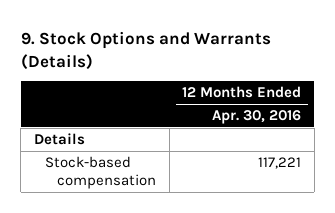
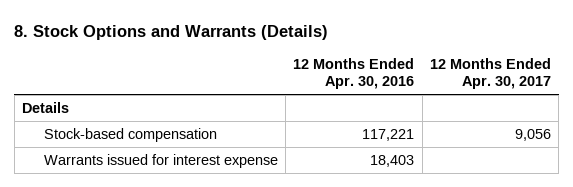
- 9. Stock Options and Warrants (Details)
+ 8. Stock Options and Warrants (Details)
- | 12 Months Ended Apr. 30, 2016
+ | 12 Months Ended Apr. 30, 2016 | 12 Months Ended Apr. 30, 2017
+ Warrants issued for interest expense | 18,403 |

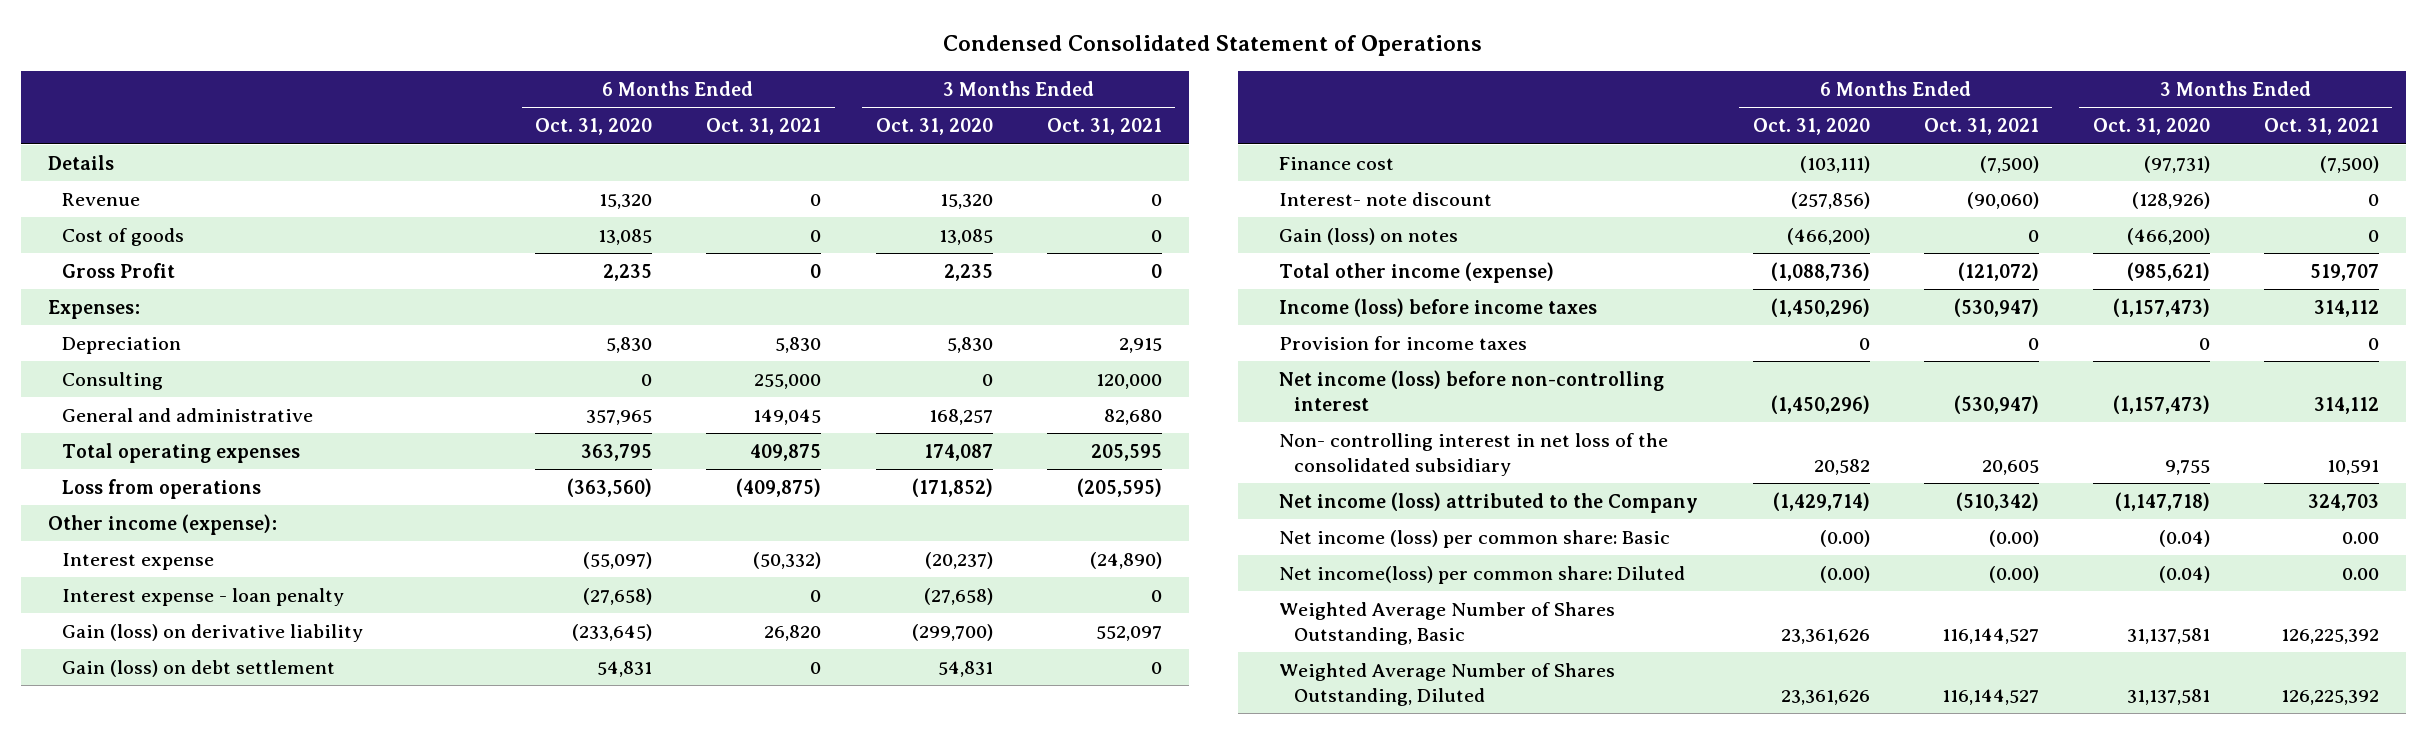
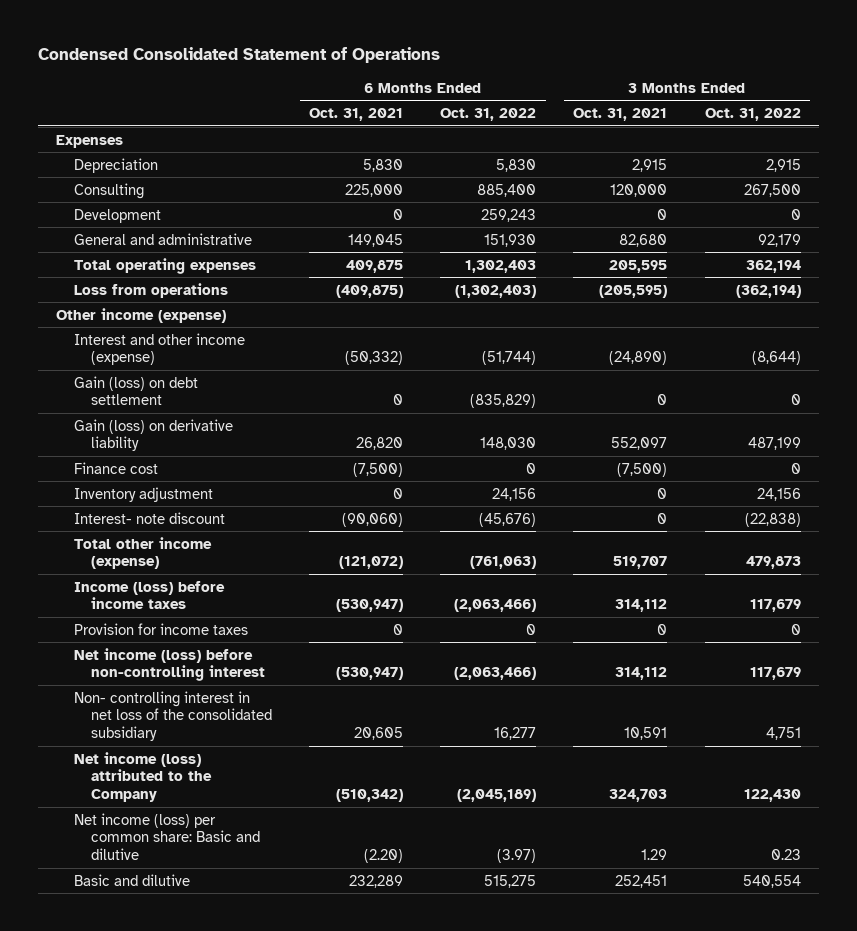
- | 6 Months Ended Oct. 31, 2020 | 6 Months Ended Oct. 31, 2021 | 3 Months Ended Oct. 31, 2020 | 3 Months Ended Oct. 31, 2021
+ | 6 Months Ended Oct. 31, 2021 | 6 Months Ended Oct. 31, 2022 | 3 Months Ended Oct. 31, 2021 | 3 Months Ended Oct. 31, 2022
- Details
- Revenue | 15,320 | 0 | 15,320 | 0
- Cost of goods | 13,085 | 0 | 13,085 | 0
- Gross Profit | 2,235 | 0 | 2,235 | 0
- Expenses:
+ Expenses
- Consulting | 0 | 255,000 | 0 | 120,000
+ Consulting | 225,000 | 885,400 | 120,000 | 267,500
+ Development | 0 | 259,243 | 0 | 0
- Other income (expense):
- Interest expense | (55,097) | (50,332) | (20,237) | (24,890)
- Interest expense - loan penalty | (27,658) | 0 | (27,658) | 0
+ Other income (expense)
+ Interest and other income (expense) | (50,332) | (51,744) | (24,890) | (8,644)
moved down: Gain (loss) on derivative liability | 26,820 | 148,030 | 552,097 | 487,199
+ Inventory adjustment | 0 | 24,156 | 0 | 24,156
- Gain (loss) on notes | (466,200) | 0 | (466,200) | 0
- Net income (loss) per common share: Basic | (0.00) | (0.00) | (0.04) | 0.00
- Net income(loss) per common share: Diluted | (0.00) | (0.00) | (0.04) | 0.00
- Weighted Average Number of Shares Outstanding, Basic | 23,361,626 | 116,144,527 | 31,137,581 | 126,225,392
- Weighted Average Number of Shares Outstanding, Diluted | 23,361,626 | 116,144,527 | 31,137,581 | 126,225,392
+ Net income (loss) per common share: Basic and dilutive | (2.20) | (3.97) | 1.29 | 0.23
+ Basic and dilutive | 232,289 | 515,275 | 252,451 | 540,554

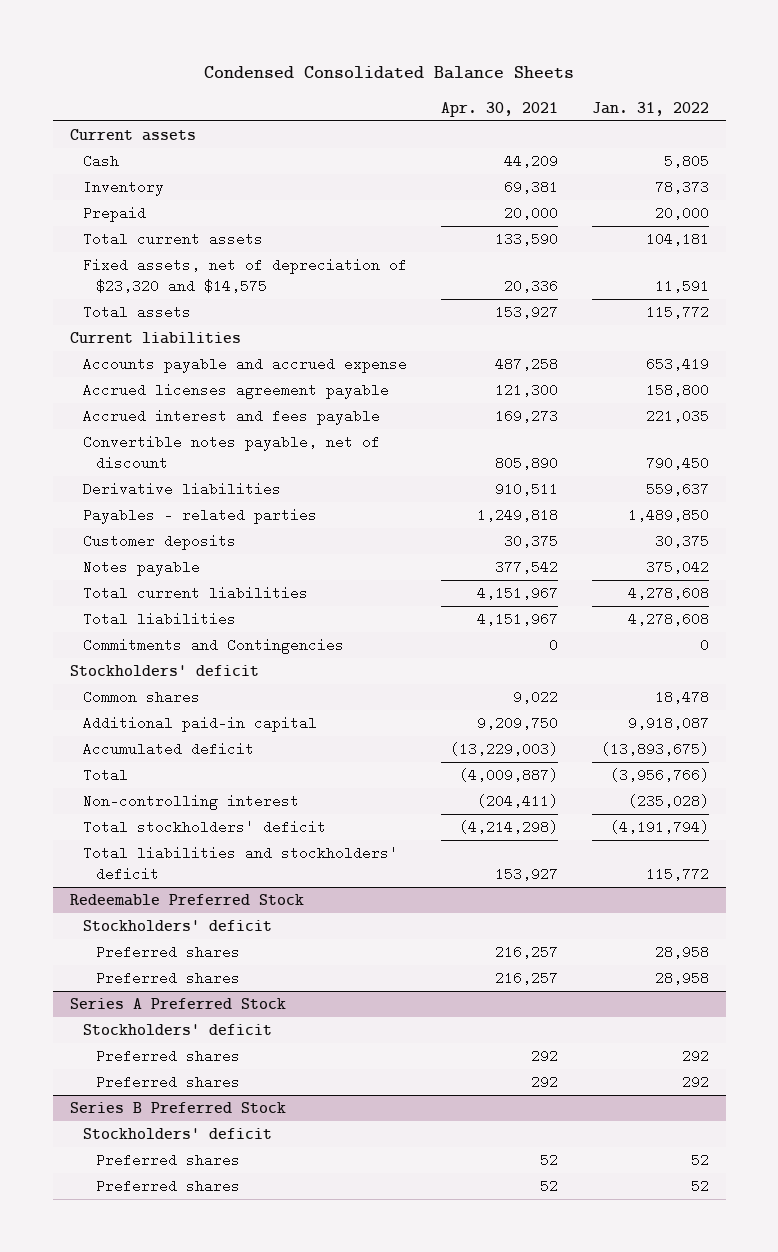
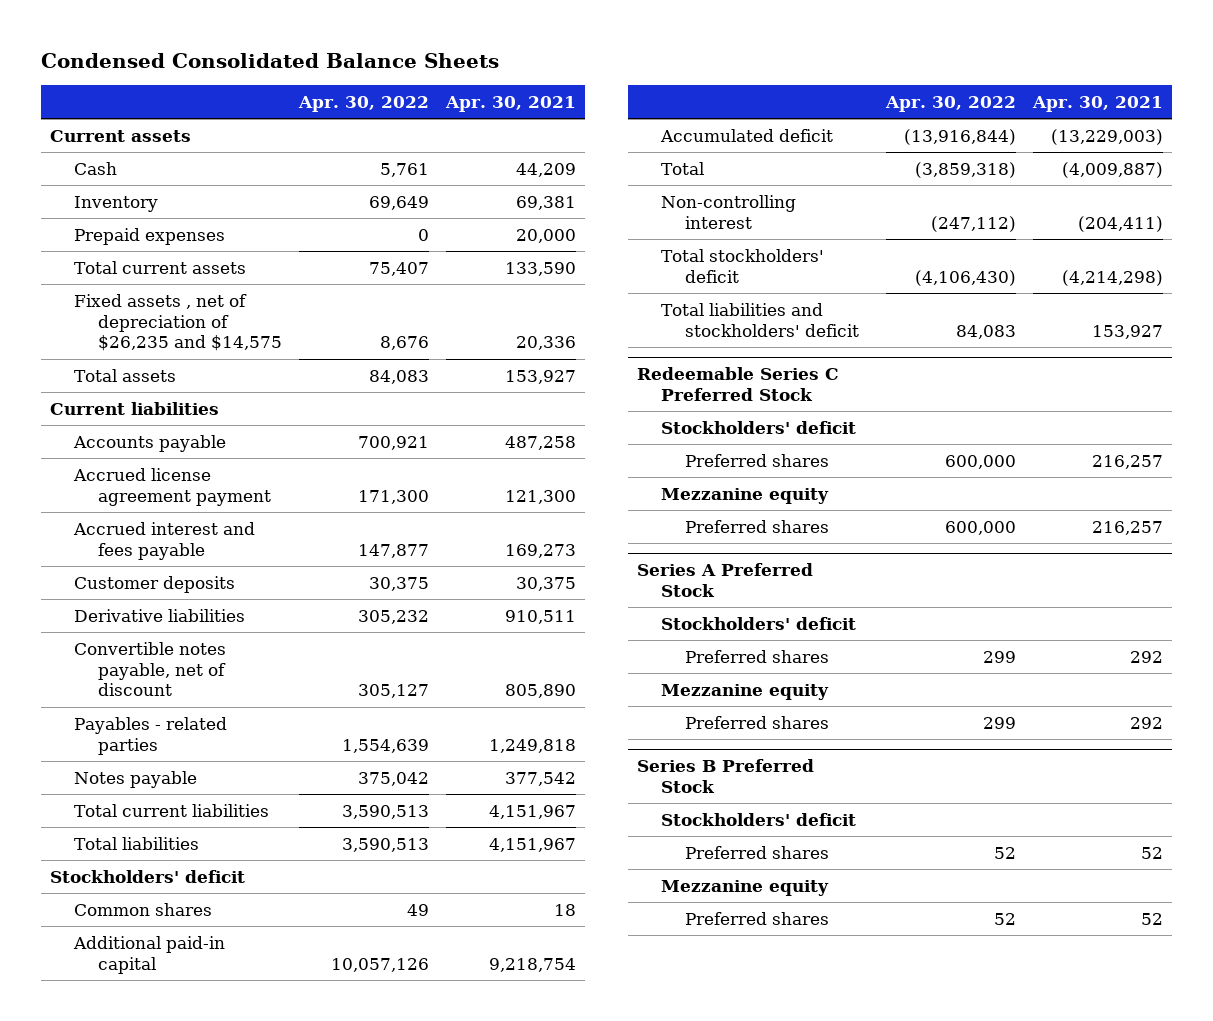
- | Apr. 30, 2021 | Jan. 31, 2022
+ | Apr. 30, 2022 | Apr. 30, 2021
- Prepaid | 20,000 | 20,000
+ Prepaid expenses | 0 | 20,000
- Fixed assets, net of depreciation of $23,320 and $14,575 | 20,336 | 11,591
+ Fixed assets , net of depreciation of $26,235 and $14,575 | 8,676 | 20,336
- Accounts payable and accrued expense | 487,258 | 653,419
- Accrued licenses agreement payable | 121,300 | 158,800
+ Accounts payable | 700,921 | 487,258
+ Accrued license agreement payment | 171,300 | 121,300
moved up: Customer deposits | 30,375 | 30,375
moved down: Convertible notes payable, net of discount | 305,127 | 805,890
- Commitments and Contingencies | 0 | 0
- Common shares | 9,022 | 18,478
- Additional paid-in capital | 9,209,750 | 9,918,087
+ Common shares | 49 | 18
+ Additional paid-in capital | 10,057,126 | 9,218,754
- Redeemable Preferred Stock
+ Redeemable Series C Preferred Stock
+ Mezzanine equity
@ Series A Preferred Stock
+ Mezzanine equity
@ Series B Preferred Stock
+ Mezzanine equity

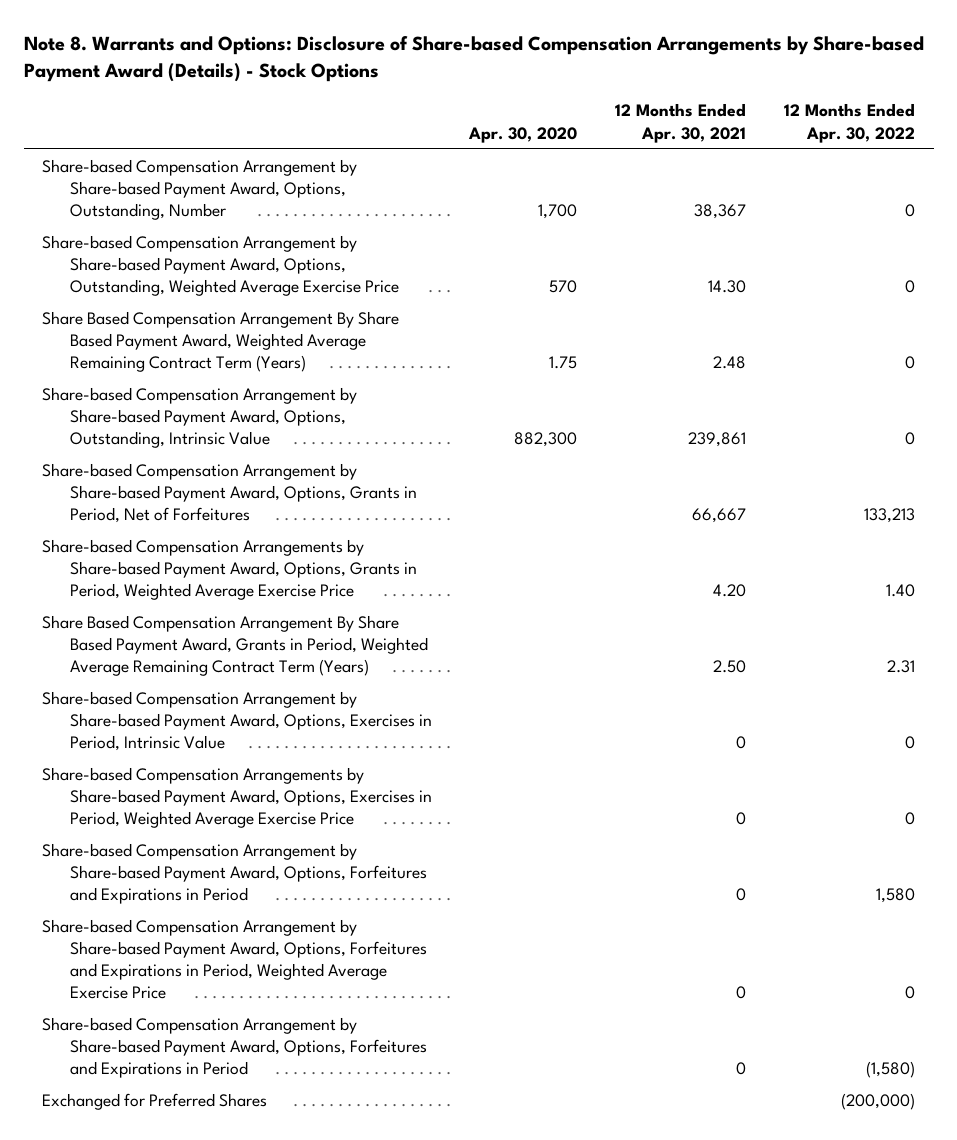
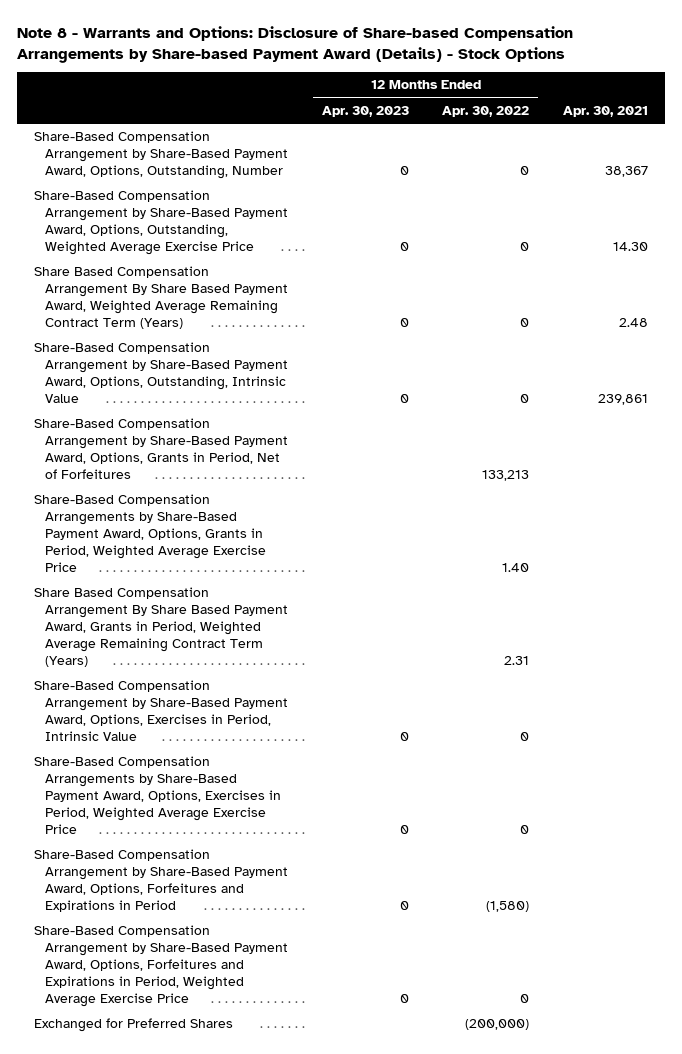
- Note 8. Warrants and Options: Disclosure of Share-based Compensation Arrangements by Share-based Payment Award (Details) - Stock Options
+ Note 8 - Warrants and Options: Disclosure of Share-based Compensation Arrangements by Share-based Payment Award (Details) - Stock Options
- | Apr. 30, 2020 | 12 Months Ended Apr. 30, 2021 | 12 Months Ended Apr. 30, 2022
+ | 12 Months Ended Apr. 30, 2023 | 12 Months Ended Apr. 30, 2022 | Apr. 30, 2021
- Share-based Compensation Arrangement by Share-based Payment Award, Options, Outstanding, Number | 1,700 | 38,367 | 0
- Share-based Compensation Arrangement by Share-based Payment Award, Options, Outstanding, Weighted Average Exercise Price | 570 | 14.30 | 0
+ Share-Based Compensation Arrangement by Share-Based Payment Award, Options, Outstanding, Number | 0 | 0 | 38,367
+ Share-Based Compensation Arrangement by Share-Based Payment Award, Options, Outstanding, Weighted Average Exercise Price | 0 | 0 | 14.30
- Share-based Compensation Arrangement by Share-based Payment Award, Options, Outstanding, Intrinsic Value | 882,300 | 239,861 | 0
- Share-based Compensation Arrangement by Share-based Payment Award, Options, Grants in Period, Net of Forfeitures | | 66,667 | 133,213
- Share-based Compensation Arrangements by Share-based Payment Award, Options, Grants in Period, Weighted Average Exercise Price | | 4.20 | 1.40
+ Share-Based Compensation Arrangement by Share-Based Payment Award, Options, Outstanding, Intrinsic Value | 0 | 0 | 239,861
+ Share-Based Compensation Arrangement by Share-Based Payment Award, Options, Grants in Period, Net of Forfeitures | | 133,213 |
+ Share-Based Compensation Arrangements by Share-Based Payment Award, Options, Grants in Period, Weighted Average Exercise Price | | 1.40 |
- Share-based Compensation Arrangement by Share-based Payment Award, Options, Exercises in Period, Intrinsic Value | | 0 | 0
- Share-based Compensation Arrangements by Share-based Payment Award, Options, Exercises in Period, Weighted Average Exercise Price | | 0 | 0
- Share-based Compensation Arrangement by Share-based Payment Award, Options, Forfeitures and Expirations in Period | | 0 | 1,580
- Share-based Compensation Arrangement by Share-based Payment Award, Options, Forfeitures and Expirations in Period, Weighted Average Exercise Price | | 0 | 0
- Share-based Compensation Arrangement by Share-based Payment Award, Options, Forfeitures and Expirations in Period | | 0 | (1,580)
+ Share-Based Compensation Arrangement by Share-Based Payment Award, Options, Exercises in Period, Intrinsic Value | 0 | 0 |
+ Share-Based Compensation Arrangements by Share-Based Payment Award, Options, Exercises in Period, Weighted Average Exercise Price | 0 | 0 |
+ Share-Based Compensation Arrangement by Share-Based Payment Award, Options, Forfeitures and Expirations in Period | 0 | (1,580) |
+ Share-Based Compensation Arrangement by Share-Based Payment Award, Options, Forfeitures and Expirations in Period, Weighted Average Exercise Price | 0 | 0 |

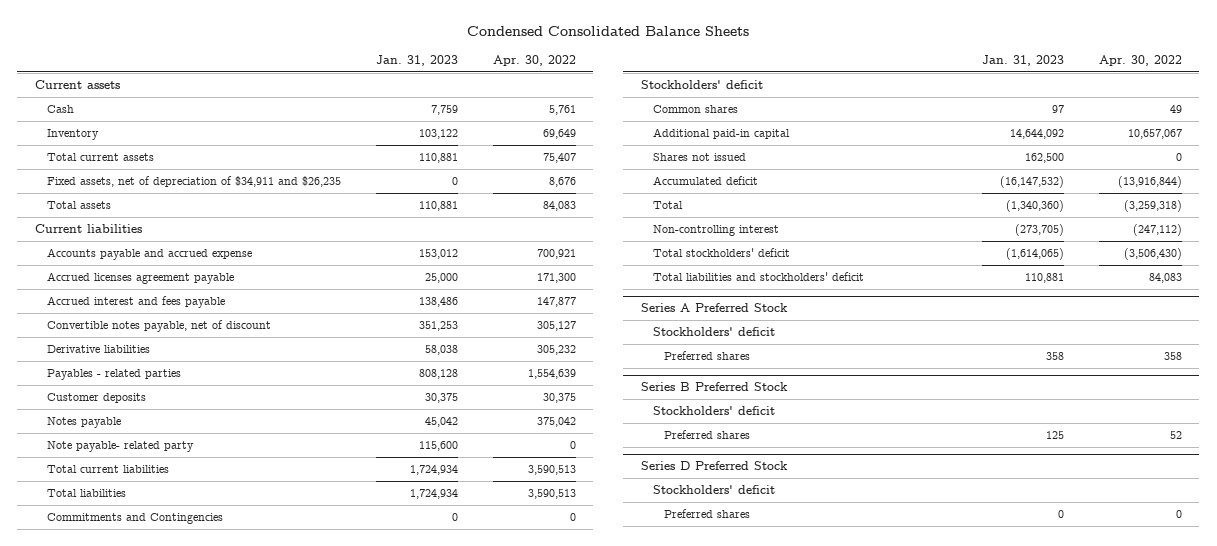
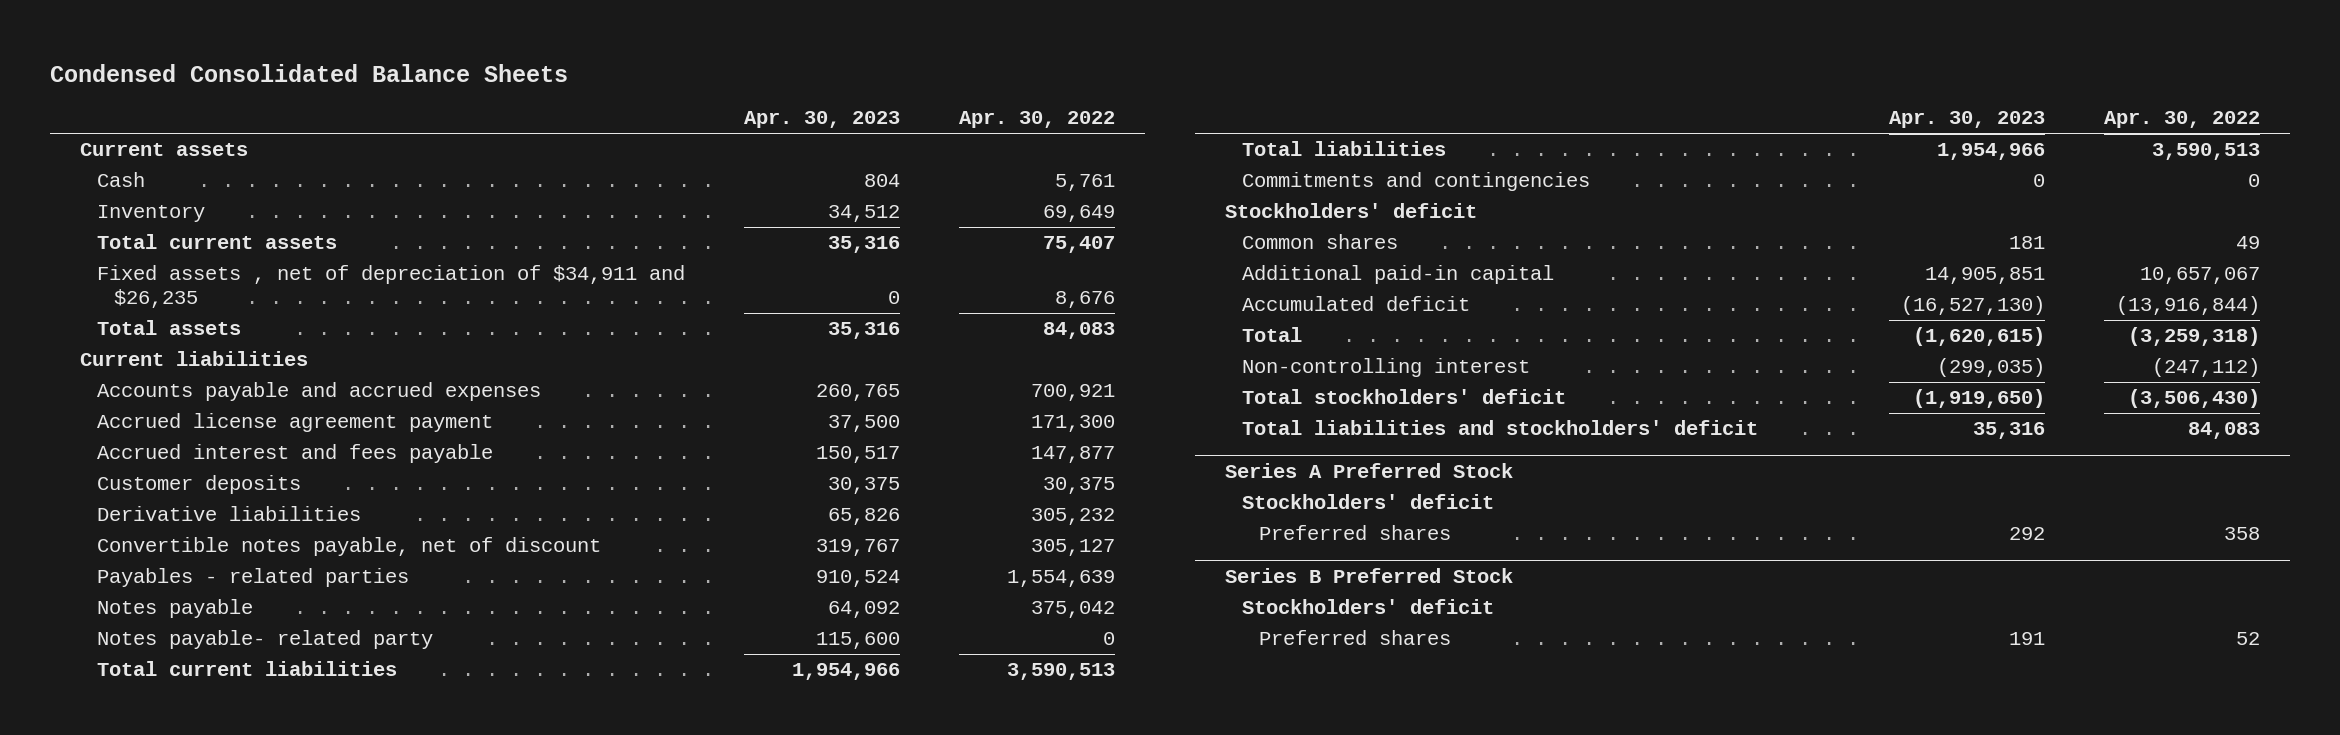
- | Jan. 31, 2023 | Apr. 30, 2022
+ | Apr. 30, 2023 | Apr. 30, 2022
- Fixed assets, net of depreciation of $34,911 and $26,235 | 0 | 8,676
+ Fixed assets , net of depreciation of $34,911 and $26,235 | 0 | 8,676
- Accounts payable and accrued expense | 153,012 | 700,921
- Accrued licenses agreement payable | 25,000 | 171,300
+ Accounts payable and accrued expenses | 260,765 | 700,921
+ Accrued license agreement payment | 37,500 | 171,300
moved up: Customer deposits | 30,375 | 30,375
moved down: Convertible notes payable, net of discount | 319,767 | 305,127
- Note payable- related party | 115,600 | 0
+ Notes payable- related party | 115,600 | 0
- Commitments and Contingencies | 0 | 0
+ Commitments and contingencies | 0 | 0
- Shares not issued | 162,500 | 0
- Series D Preferred Stock
- Stockholders' deficit
- Preferred shares | 0 | 0

